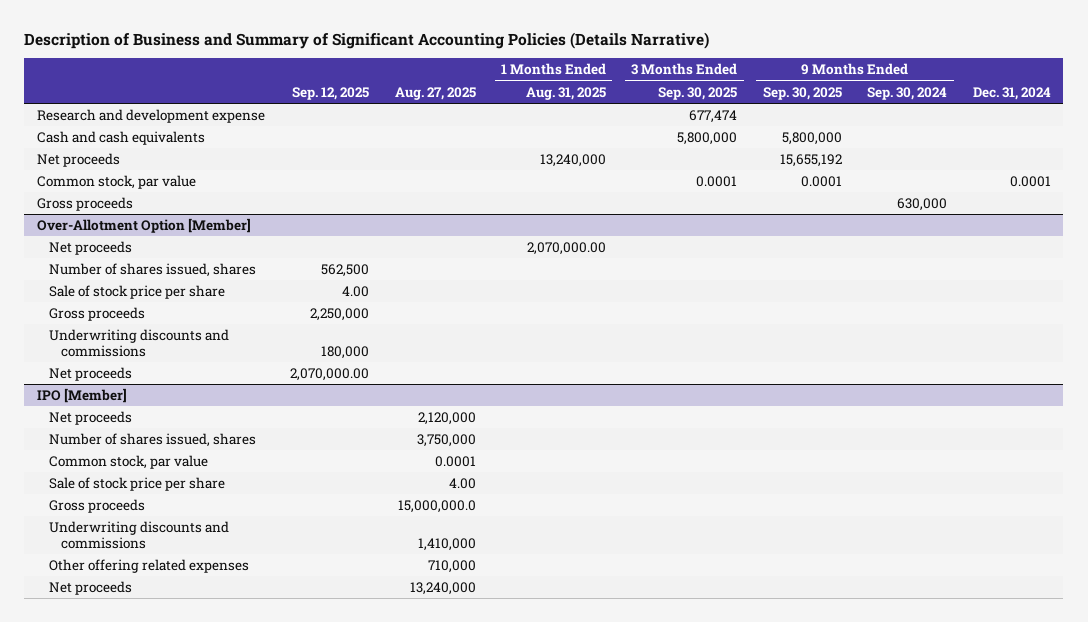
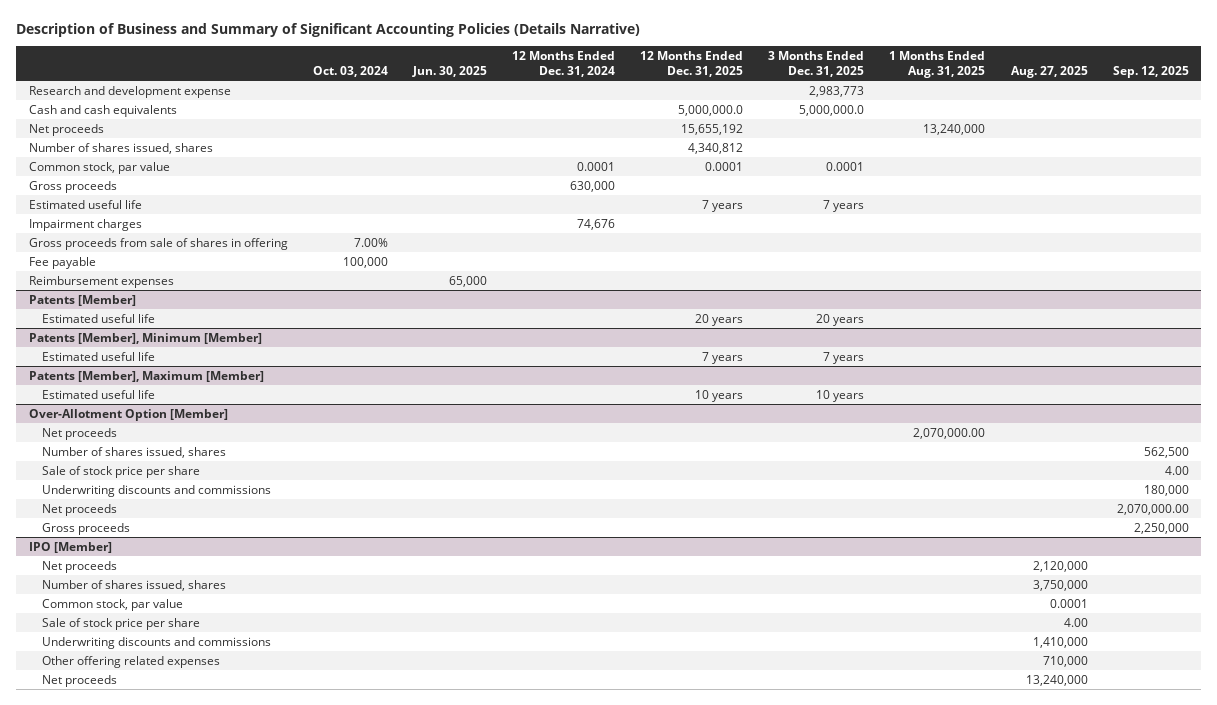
- | Sep. 12, 2025 | Aug. 27, 2025 | 1 Months Ended Aug. 31, 2025 | 3 Months Ended Sep. 30, 2025 | 9 Months Ended Sep. 30, 2025 | 9 Months Ended Sep. 30, 2024 | Dec. 31, 2024
+ | Oct. 03, 2024 | Jun. 30, 2025 | 12 Months Ended Dec. 31, 2024 | 12 Months Ended Dec. 31, 2025 | 3 Months Ended Dec. 31, 2025 | 1 Months Ended Aug. 31, 2025 | Aug. 27, 2025 | Sep. 12, 2025
+ Number of shares issued, shares | | | | 4,340,812 | | | |
+ Estimated useful life | | | | 7 years | 7 years | | |
+ Impairment charges | | | 74,676 | | | | |
+ Gross proceeds from sale of shares in offering | 7.00% | | | | | | |
+ Fee payable | 100,000 | | | | | | |
+ Reimbursement expenses | | 65,000 | | | | | |
+ Patents [Member]
+ Estimated useful life | | | | 20 years | 20 years | | |
+ Patents [Member], Minimum [Member]
+ Estimated useful life | | | | 7 years | 7 years | | |
+ Patents [Member], Maximum [Member]
+ Estimated useful life | | | | 10 years | 10 years | | |
@ Over-Allotment Option [Member]
moved down: Gross proceeds | | | | | | | | 2,250,000
@ IPO [Member]
- Gross proceeds | | 15,000,000.0 | | | | |

